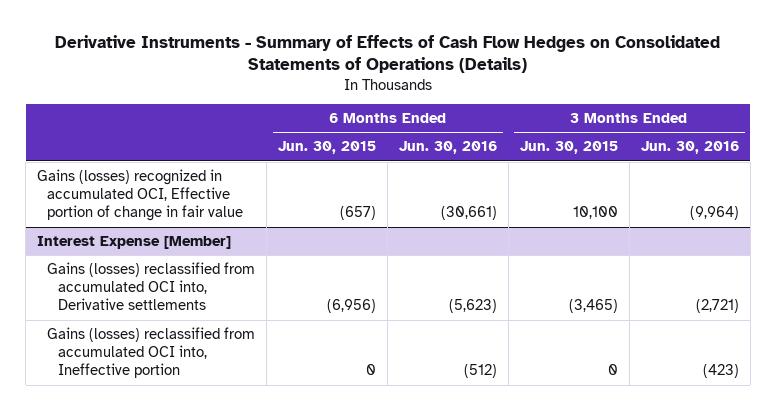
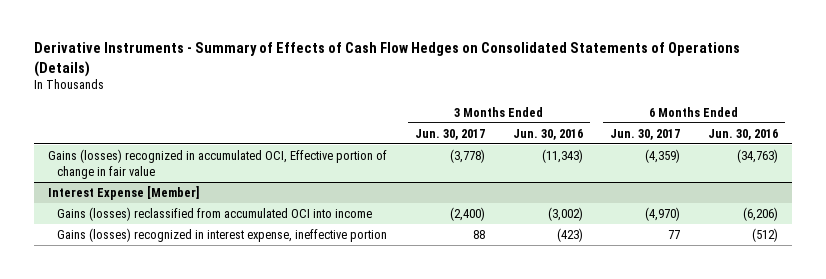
- | 6 Months Ended Jun. 30, 2015 | 6 Months Ended Jun. 30, 2016 | 3 Months Ended Jun. 30, 2015 | 3 Months Ended Jun. 30, 2016
+ | 3 Months Ended Jun. 30, 2017 | 3 Months Ended Jun. 30, 2016 | 6 Months Ended Jun. 30, 2017 | 6 Months Ended Jun. 30, 2016
- Gains (losses) recognized in accumulated OCI, Effective portion of change in fair value | (657) | (30,661) | 10,100 | (9,964)
+ Gains (losses) recognized in accumulated OCI, Effective portion of change in fair value | (3,778) | (11,343) | (4,359) | (34,763)
@ Interest Expense [Member]
- Gains (losses) reclassified from accumulated OCI into, Derivative settlements | (6,956) | (5,623) | (3,465) | (2,721)
- Gains (losses) reclassified from accumulated OCI into, Ineffective portion | 0 | (512) | 0 | (423)
+ Gains (losses) reclassified from accumulated OCI into income | (2,400) | (3,002) | (4,970) | (6,206)
+ Gains (losses) recognized in interest expense, ineffective portion | 88 | (423) | 77 | (512)

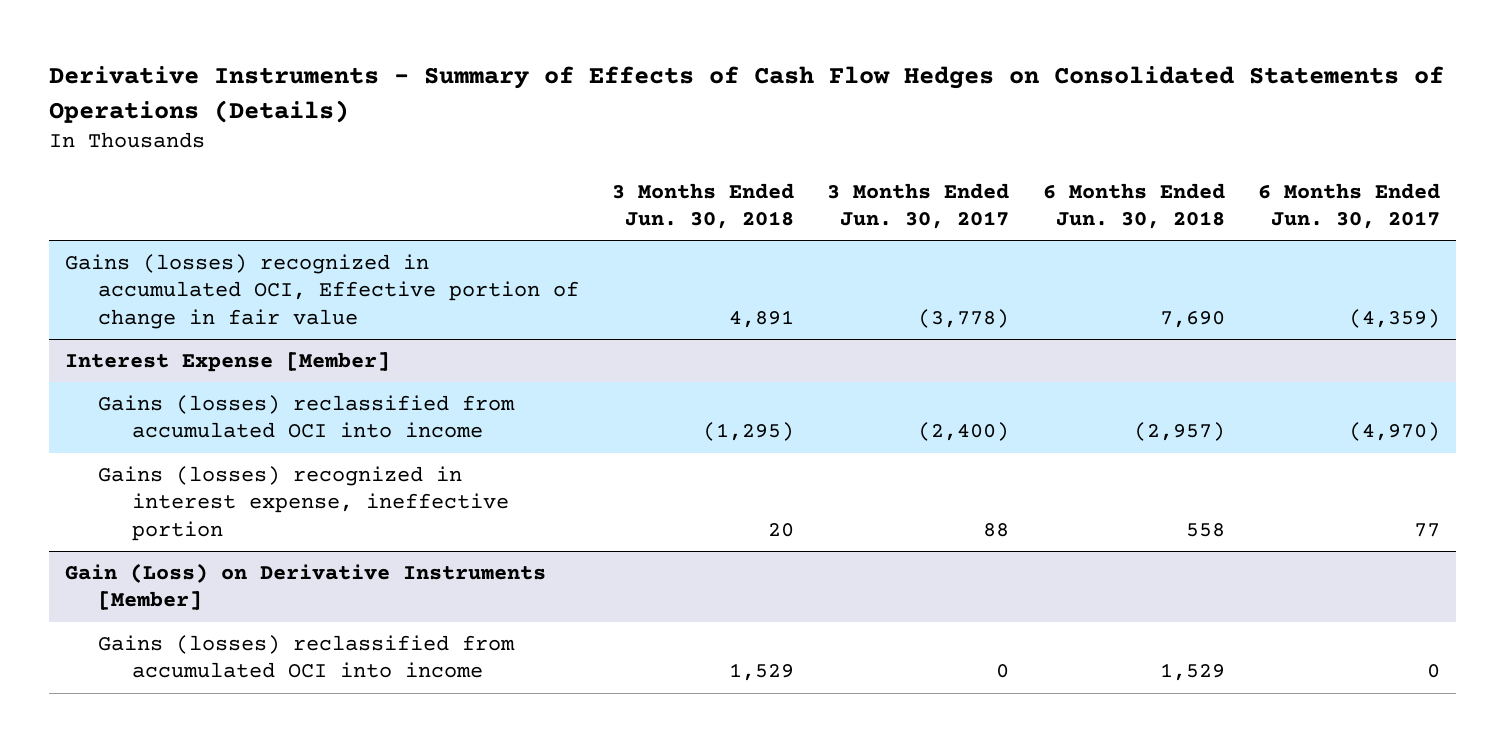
- | 3 Months Ended Jun. 30, 2017 | 3 Months Ended Jun. 30, 2016 | 6 Months Ended Jun. 30, 2017 | 6 Months Ended Jun. 30, 2016
+ | 3 Months Ended Jun. 30, 2018 | 3 Months Ended Jun. 30, 2017 | 6 Months Ended Jun. 30, 2018 | 6 Months Ended Jun. 30, 2017
+ Gain (Loss) on Derivative Instruments [Member]
+ Gains (losses) reclassified from accumulated OCI into income | 1,529 | 0 | 1,529 | 0

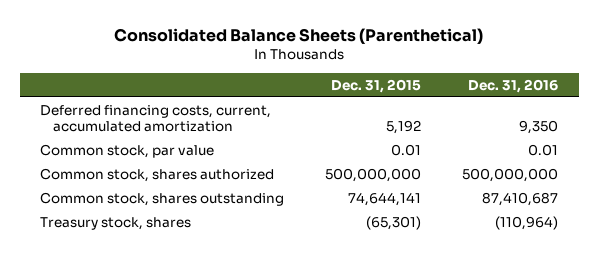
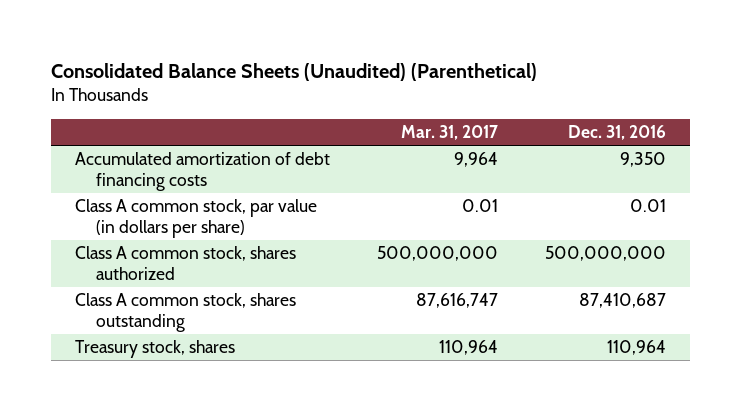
- Consolidated Balance Sheets (Parenthetical)
+ Consolidated Balance Sheets (Unaudited) (Parenthetical)
- | Dec. 31, 2015 | Dec. 31, 2016
+ | Mar. 31, 2017 | Dec. 31, 2016
- Deferred financing costs, current, accumulated amortization | 5,192 | 9,350
- Common stock, par value | 0.01 | 0.01
- Common stock, shares authorized | 500,000,000 | 500,000,000
- Common stock, shares outstanding | 74,644,141 | 87,410,687
- Treasury stock, shares | (65,301) | (110,964)
+ Accumulated amortization of debt financing costs | 9,964 | 9,350
+ Class A common stock, par value (in dollars per share) | 0.01 | 0.01
+ Class A common stock, shares authorized | 500,000,000 | 500,000,000
+ Class A common stock, shares outstanding | 87,616,747 | 87,410,687
+ Treasury stock, shares | 110,964 | 110,964

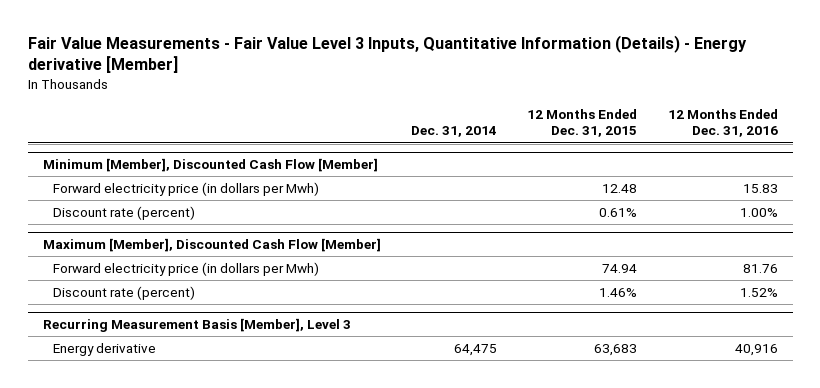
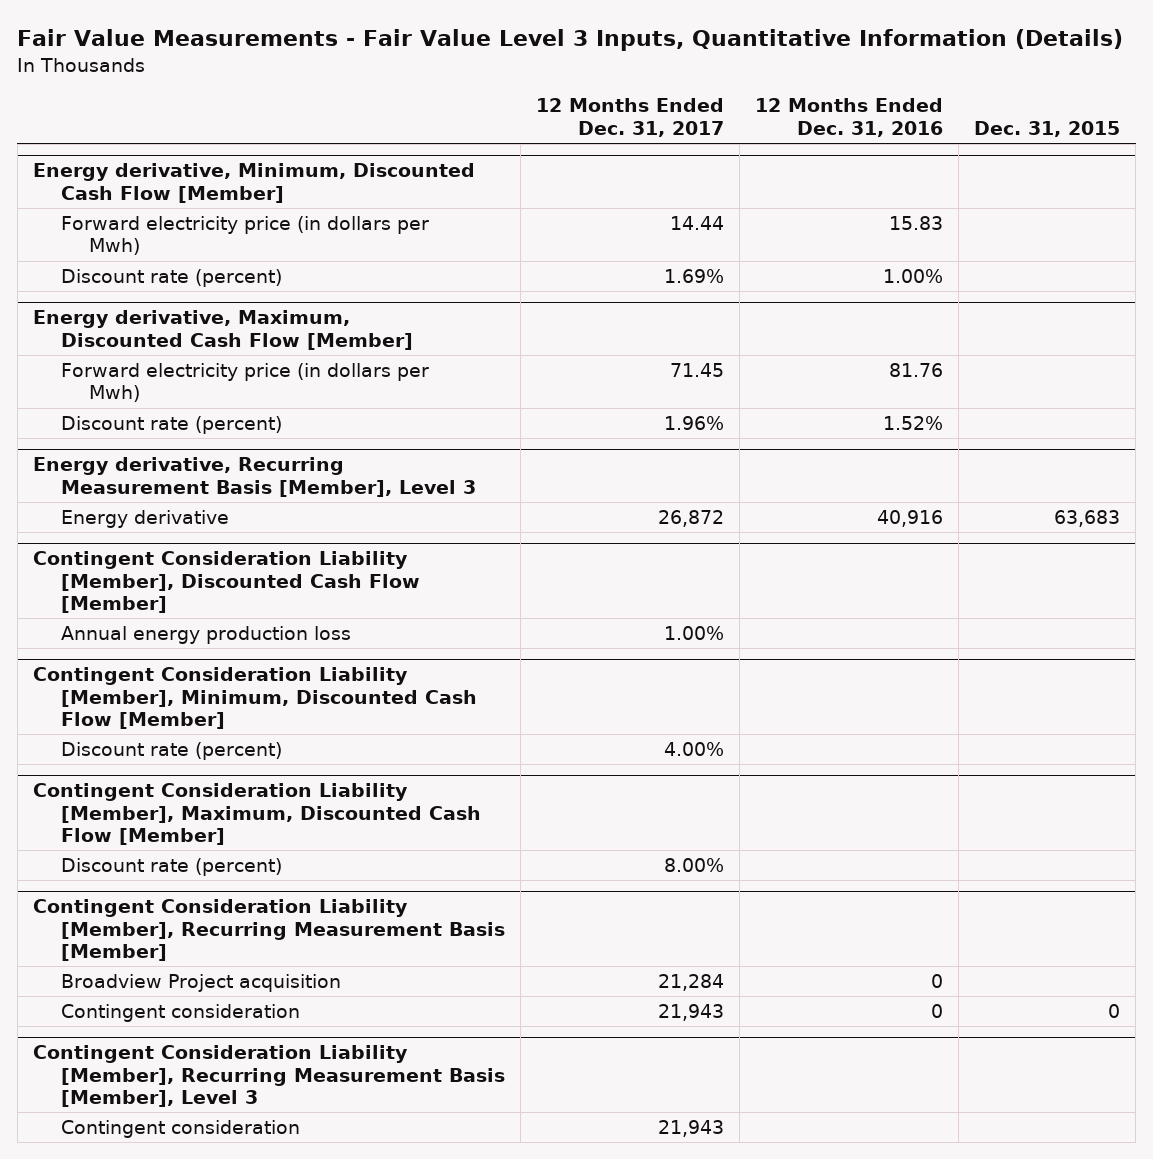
- Fair Value Measurements - Fair Value Level 3 Inputs, Quantitative Information (Details) - Energy derivative [Member]
+ Fair Value Measurements - Fair Value Level 3 Inputs, Quantitative Information (Details)
- | Dec. 31, 2014 | 12 Months Ended Dec. 31, 2015 | 12 Months Ended Dec. 31, 2016
+ | 12 Months Ended Dec. 31, 2017 | 12 Months Ended Dec. 31, 2016 | Dec. 31, 2015
- Minimum [Member], Discounted Cash Flow [Member]
+ Energy derivative, Minimum, Discounted Cash Flow [Member]
- Maximum [Member], Discounted Cash Flow [Member]
+ Energy derivative, Maximum, Discounted Cash Flow [Member]
- Recurring Measurement Basis [Member], Level 3
+ Energy derivative, Recurring Measurement Basis [Member], Level 3
+ Contingent Consideration Liability [Member], Discounted Cash Flow [Member]
+ Annual energy production loss | 1.00% | |
+ Contingent Consideration Liability [Member], Minimum, Discounted Cash Flow [Member]
+ Discount rate (percent) | 4.00% | |
+ Contingent Consideration Liability [Member], Maximum, Discounted Cash Flow [Member]
+ Discount rate (percent) | 8.00% | |
+ Contingent Consideration Liability [Member], Recurring Measurement Basis [Member]
+ Broadview Project acquisition | 21,284 | 0 |
+ Contingent consideration | 21,943 | 0 | 0
+ Contingent Consideration Liability [Member], Recurring Measurement Basis [Member], Level 3
+ Contingent consideration | 21,943 | |

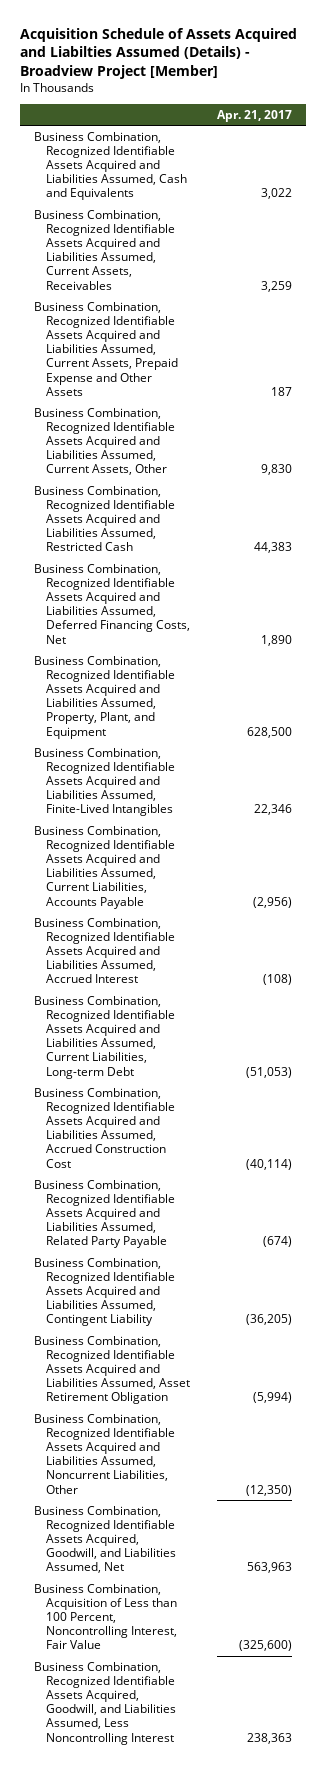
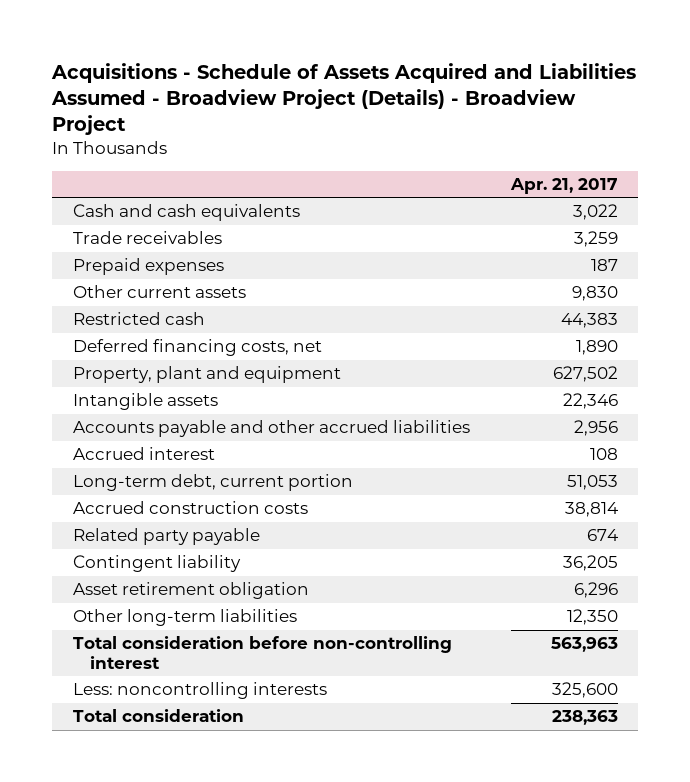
- Acquisition Schedule of Assets Acquired and Liabilties Assumed (Details) - Broadview Project [Member]
+ Acquisitions - Schedule of Assets Acquired and Liabilities Assumed - Broadview Project (Details) - Broadview Project
- Business Combination, Recognized Identifiable Assets Acquired and Liabilities Assumed, Cash and Equivalents | 3,022
- Business Combination, Recognized Identifiable Assets Acquired and Liabilities Assumed, Current Assets, Receivables | 3,259
- Business Combination, Recognized Identifiable Assets Acquired and Liabilities Assumed, Current Assets, Prepaid Expense and Other Assets | 187
- Business Combination, Recognized Identifiable Assets Acquired and Liabilities Assumed, Current Assets, Other | 9,830
- Business Combination, Recognized Identifiable Assets Acquired and Liabilities Assumed, Restricted Cash | 44,383
- Business Combination, Recognized Identifiable Assets Acquired and Liabilities Assumed, Deferred Financing Costs, Net | 1,890
- Business Combination, Recognized Identifiable Assets Acquired and Liabilities Assumed, Property, Plant, and Equipment | 628,500
- Business Combination, Recognized Identifiable Assets Acquired and Liabilities Assumed, Finite-Lived Intangibles | 22,346
- Business Combination, Recognized Identifiable Assets Acquired and Liabilities Assumed, Current Liabilities, Accounts Payable | (2,956)
- Business Combination, Recognized Identifiable Assets Acquired and Liabilities Assumed, Accrued Interest | (108)
- Business Combination, Recognized Identifiable Assets Acquired and Liabilities Assumed, Current Liabilities, Long-term Debt | (51,053)
- Business Combination, Recognized Identifiable Assets Acquired and Liabilities Assumed, Accrued Construction Cost | (40,114)
- Business Combination, Recognized Identifiable Assets Acquired and Liabilities Assumed, Related Party Payable | (674)
- Business Combination, Recognized Identifiable Assets Acquired and Liabilities Assumed, Contingent Liability | (36,205)
- Business Combination, Recognized Identifiable Assets Acquired and Liabilities Assumed, Asset Retirement Obligation | (5,994)
- Business Combination, Recognized Identifiable Assets Acquired and Liabilities Assumed, Noncurrent Liabilities, Other | (12,350)
- Business Combination, Recognized Identifiable Assets Acquired, Goodwill, and Liabilities Assumed, Net | 563,963
- Business Combination, Acquisition of Less than 100 Percent, Noncontrolling Interest, Fair Value | (325,600)
- Business Combination, Recognized Identifiable Assets Acquired, Goodwill, and Liabilities Assumed, Less Noncontrolling Interest | 238,363
+ Cash and cash equivalents | 3,022
+ Trade receivables | 3,259
+ Prepaid expenses | 187
+ Other current assets | 9,830
+ Restricted cash | 44,383
+ Deferred financing costs, net | 1,890
+ Property, plant and equipment | 627,502
+ Intangible assets | 22,346
+ Accounts payable and other accrued liabilities | 2,956
+ Accrued interest | 108
+ Long-term debt, current portion | 51,053
+ Accrued construction costs | 38,814
+ Related party payable | 674
+ Contingent liability | 36,205
+ Asset retirement obligation | 6,296
+ Other long-term liabilities | 12,350
+ Total consideration before non-controlling interest | 563,963
+ Less: noncontrolling interests | 325,600
+ Total consideration | 238,363

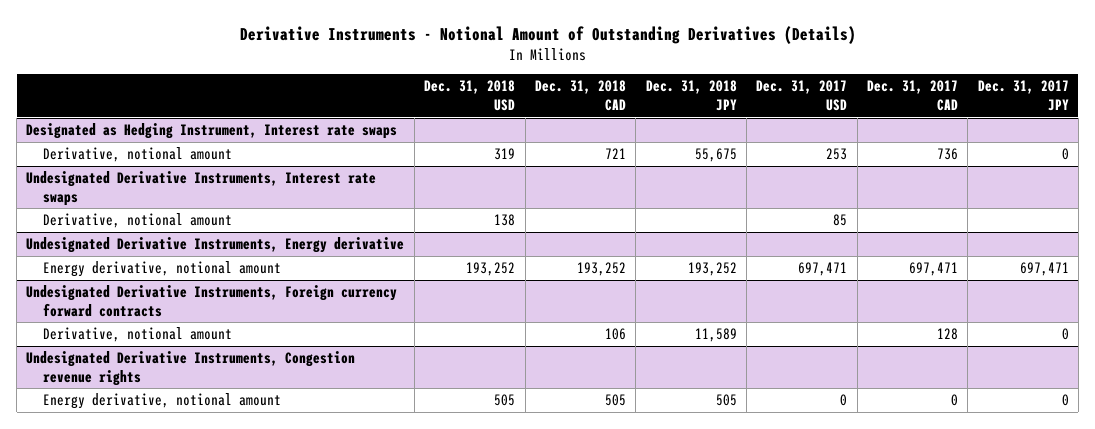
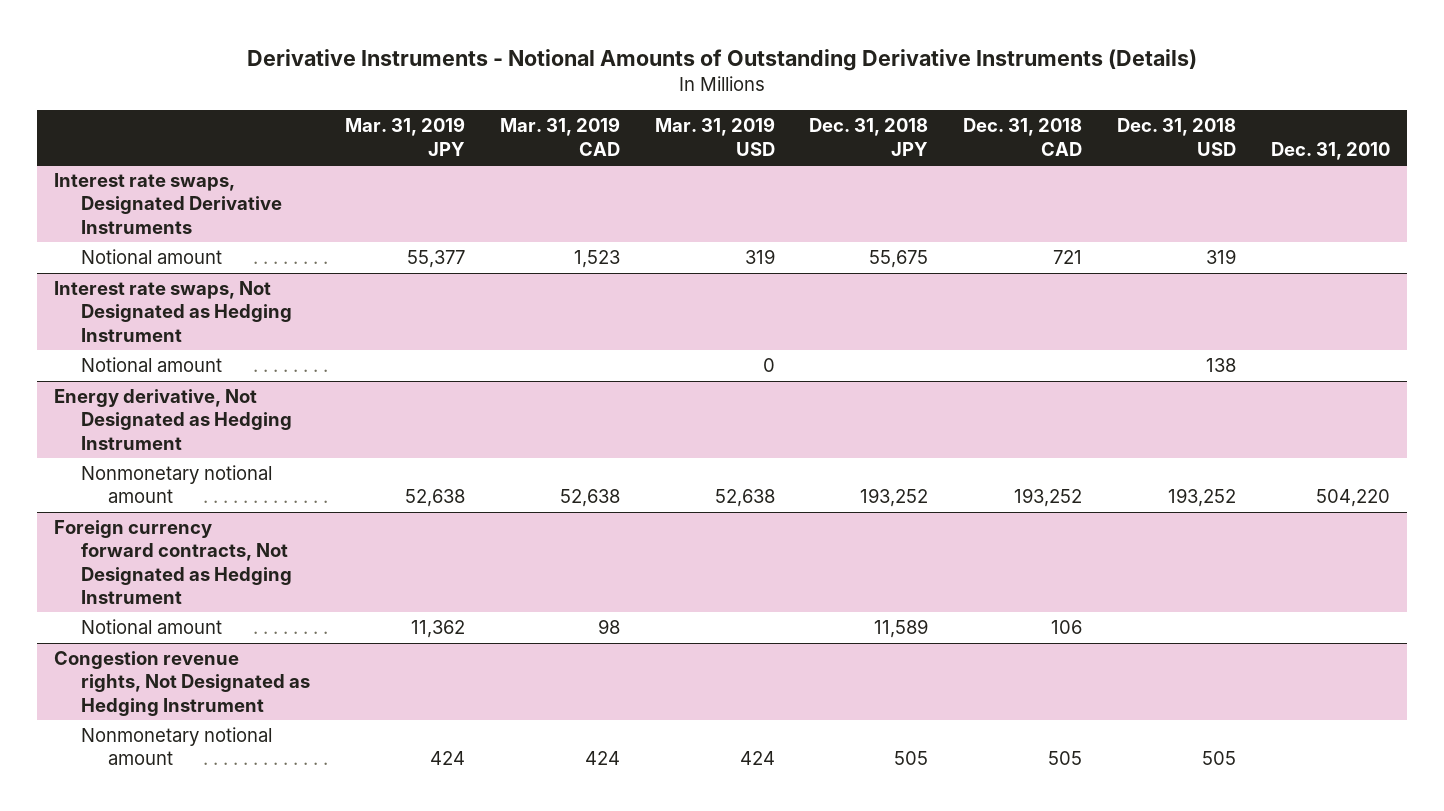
- Derivative Instruments - Notional Amount of Outstanding Derivatives (Details)
+ Derivative Instruments - Notional Amounts of Outstanding Derivative Instruments (Details)
- | Dec. 31, 2018 USD | Dec. 31, 2018 CAD | Dec. 31, 2018 JPY | Dec. 31, 2017 USD | Dec. 31, 2017 CAD | Dec. 31, 2017 JPY
+ | Mar. 31, 2019 JPY | Mar. 31, 2019 CAD | Mar. 31, 2019 USD | Dec. 31, 2018 JPY | Dec. 31, 2018 CAD | Dec. 31, 2018 USD | Dec. 31, 2010
- Designated as Hedging Instrument, Interest rate swaps
- Derivative, notional amount | 319 | 721 | 55,675 | 253 | 736 | 0
- Undesignated Derivative Instruments, Interest rate swaps
- Derivative, notional amount | 138 | | | 85 | |
- Undesignated Derivative Instruments, Energy derivative
- Energy derivative, notional amount | 193,252 | 193,252 | 193,252 | 697,471 | 697,471 | 697,471
- Undesignated Derivative Instruments, Foreign currency forward contracts
- Derivative, notional amount | | 106 | 11,589 | | 128 | 0
- Undesignated Derivative Instruments, Congestion revenue rights
- Energy derivative, notional amount | 505 | 505 | 505 | 0 | 0 | 0
+ Interest rate swaps, Designated Derivative Instruments
+ Notional amount | 55,377 | 1,523 | 319 | 55,675 | 721 | 319 |
+ Interest rate swaps, Not Designated as Hedging Instrument
+ Notional amount | | | 0 | | | 138 |
+ Energy derivative, Not Designated as Hedging Instrument
+ Nonmonetary notional amount | 52,638 | 52,638 | 52,638 | 193,252 | 193,252 | 193,252 | 504,220
+ Foreign currency forward contracts, Not Designated as Hedging Instrument
+ Notional amount | 11,362 | 98 | | 11,589 | 106 | |
+ Congestion revenue rights, Not Designated as Hedging Instrument
+ Nonmonetary notional amount | 424 | 424 | 424 | 505 | 505 | 505 |

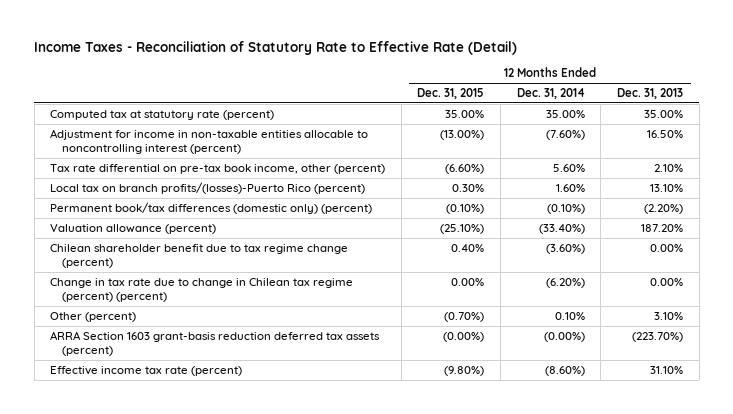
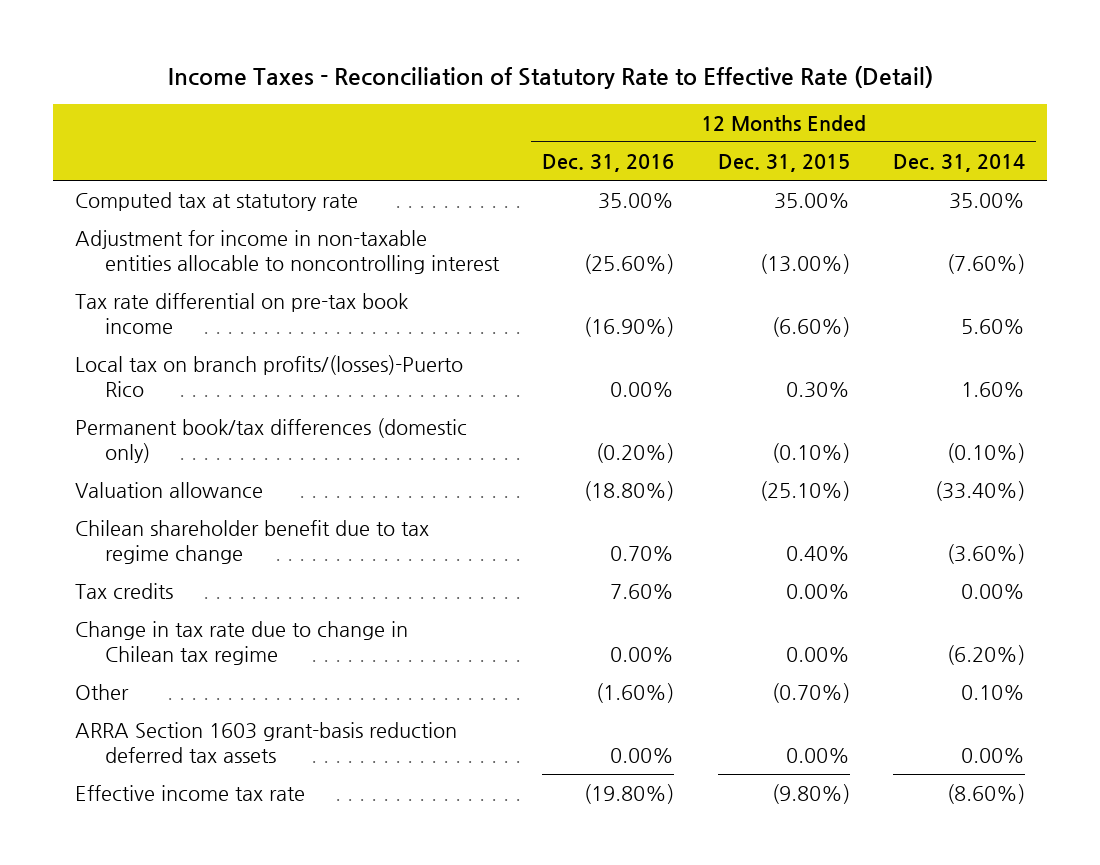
- | 12 Months Ended Dec. 31, 2015 | 12 Months Ended Dec. 31, 2014 | 12 Months Ended Dec. 31, 2013
+ | 12 Months Ended Dec. 31, 2016 | 12 Months Ended Dec. 31, 2015 | 12 Months Ended Dec. 31, 2014
- Computed tax at statutory rate (percent) | 35.00% | 35.00% | 35.00%
- Adjustment for income in non-taxable entities allocable to noncontrolling interest (percent) | (13.00%) | (7.60%) | 16.50%
- Tax rate differential on pre-tax book income, other (percent) | (6.60%) | 5.60% | 2.10%
- Local tax on branch profits/(losses)-Puerto Rico (percent) | 0.30% | 1.60% | 13.10%
- Permanent book/tax differences (domestic only) (percent) | (0.10%) | (0.10%) | (2.20%)
- Valuation allowance (percent) | (25.10%) | (33.40%) | 187.20%
- Chilean shareholder benefit due to tax regime change (percent) | 0.40% | (3.60%) | 0.00%
- Change in tax rate due to change in Chilean tax regime (percent) (percent) | 0.00% | (6.20%) | 0.00%
- Other (percent) | (0.70%) | 0.10% | 3.10%
- ARRA Section 1603 grant-basis reduction deferred tax assets (percent) | (0.00%) | (0.00%) | (223.70%)
- Effective income tax rate (percent) | (9.80%) | (8.60%) | 31.10%
+ Computed tax at statutory rate | 35.00% | 35.00% | 35.00%
+ Adjustment for income in non-taxable entities allocable to noncontrolling interest | (25.60%) | (13.00%) | (7.60%)
+ Tax rate differential on pre-tax book income | (16.90%) | (6.60%) | 5.60%
+ Local tax on branch profits/(losses)-Puerto Rico | 0.00% | 0.30% | 1.60%
+ Permanent book/tax differences (domestic only) | (0.20%) | (0.10%) | (0.10%)
+ Valuation allowance | (18.80%) | (25.10%) | (33.40%)
+ Chilean shareholder benefit due to tax regime change | 0.70% | 0.40% | (3.60%)
+ Tax credits | 7.60% | 0.00% | 0.00%
+ Change in tax rate due to change in Chilean tax regime | 0.00% | 0.00% | (6.20%)
+ Other | (1.60%) | (0.70%) | 0.10%
+ ARRA Section 1603 grant-basis reduction deferred tax assets | 0.00% | 0.00% | 0.00%
+ Effective income tax rate | (19.80%) | (9.80%) | (8.60%)

